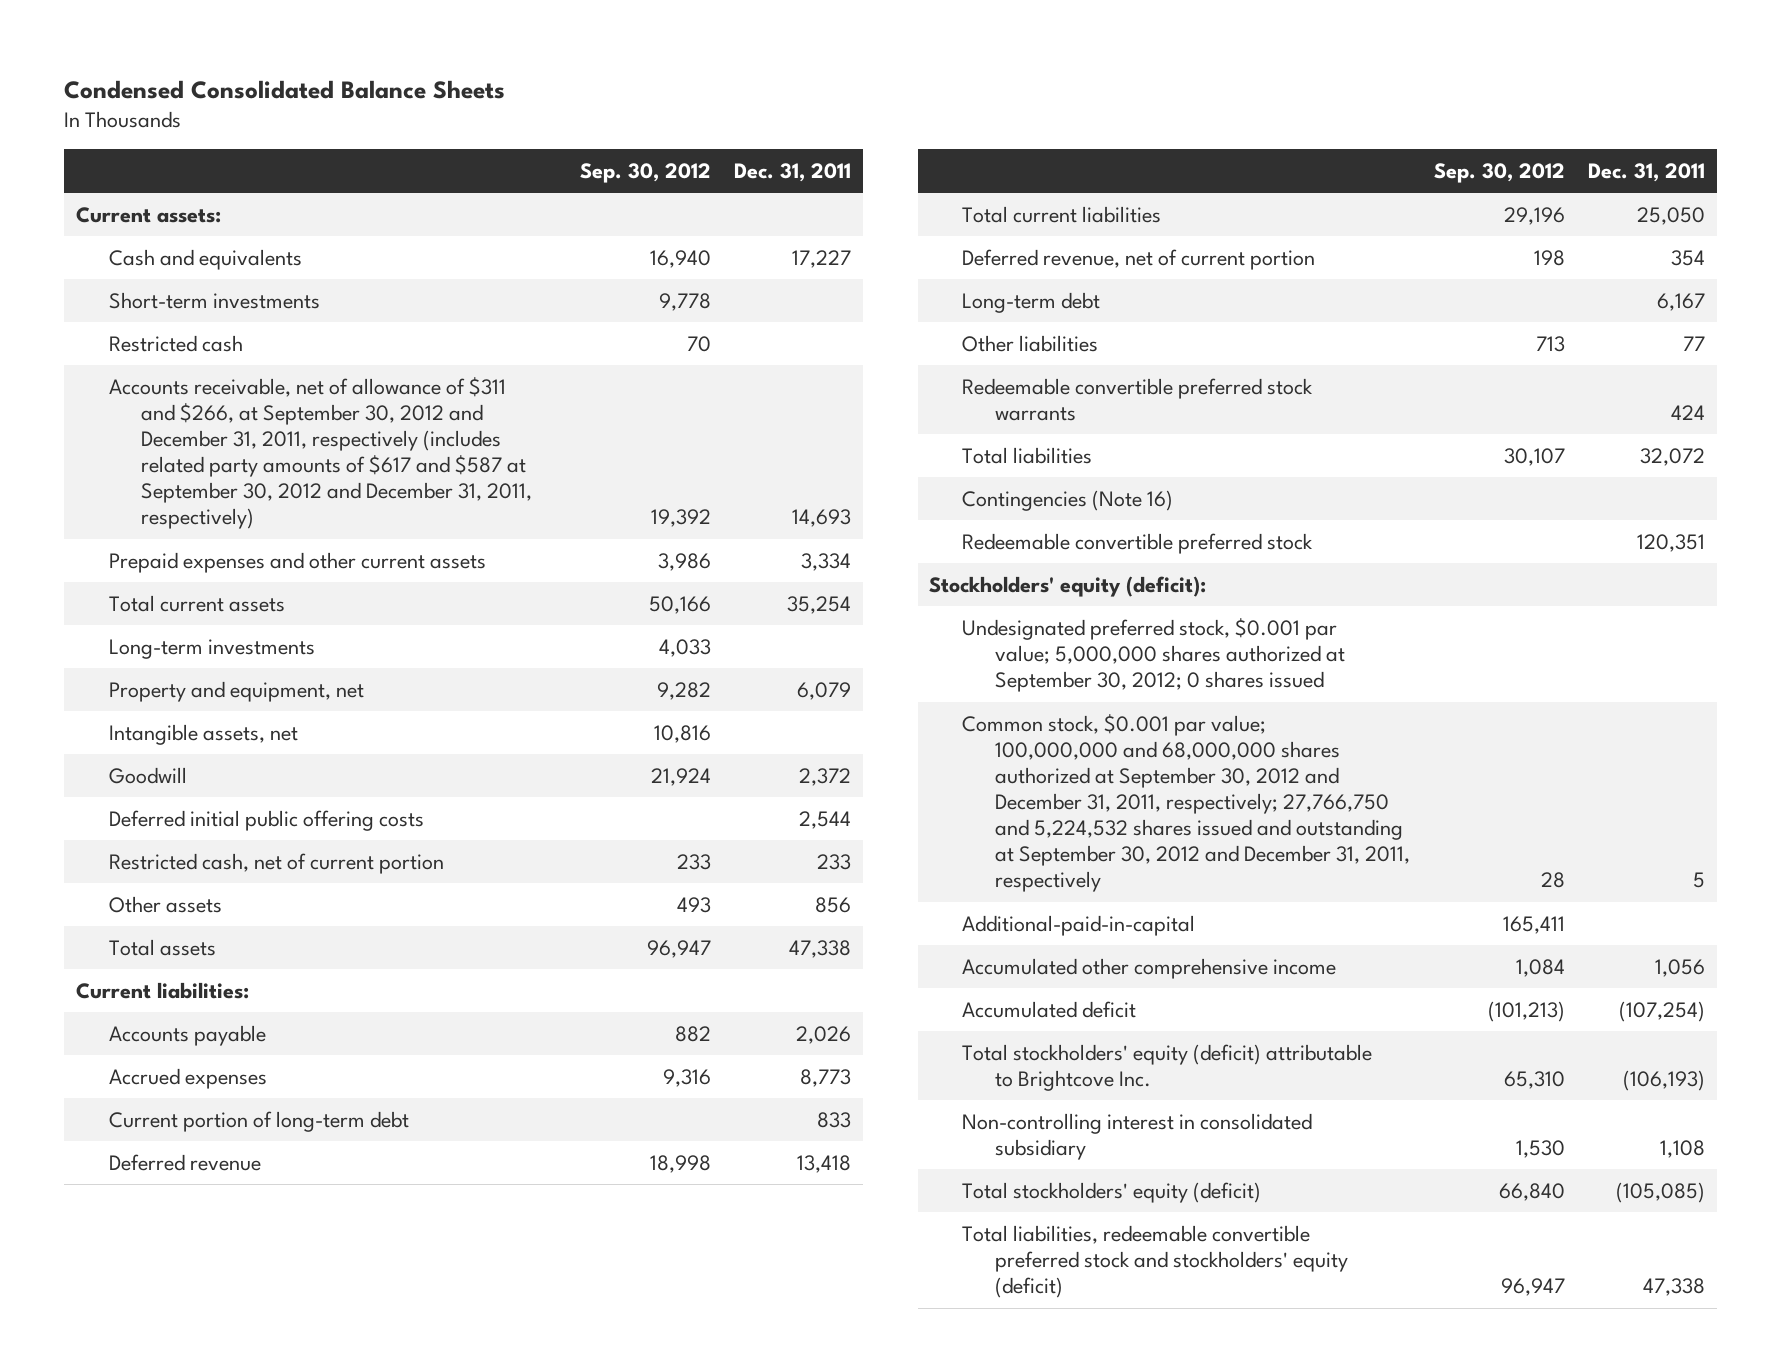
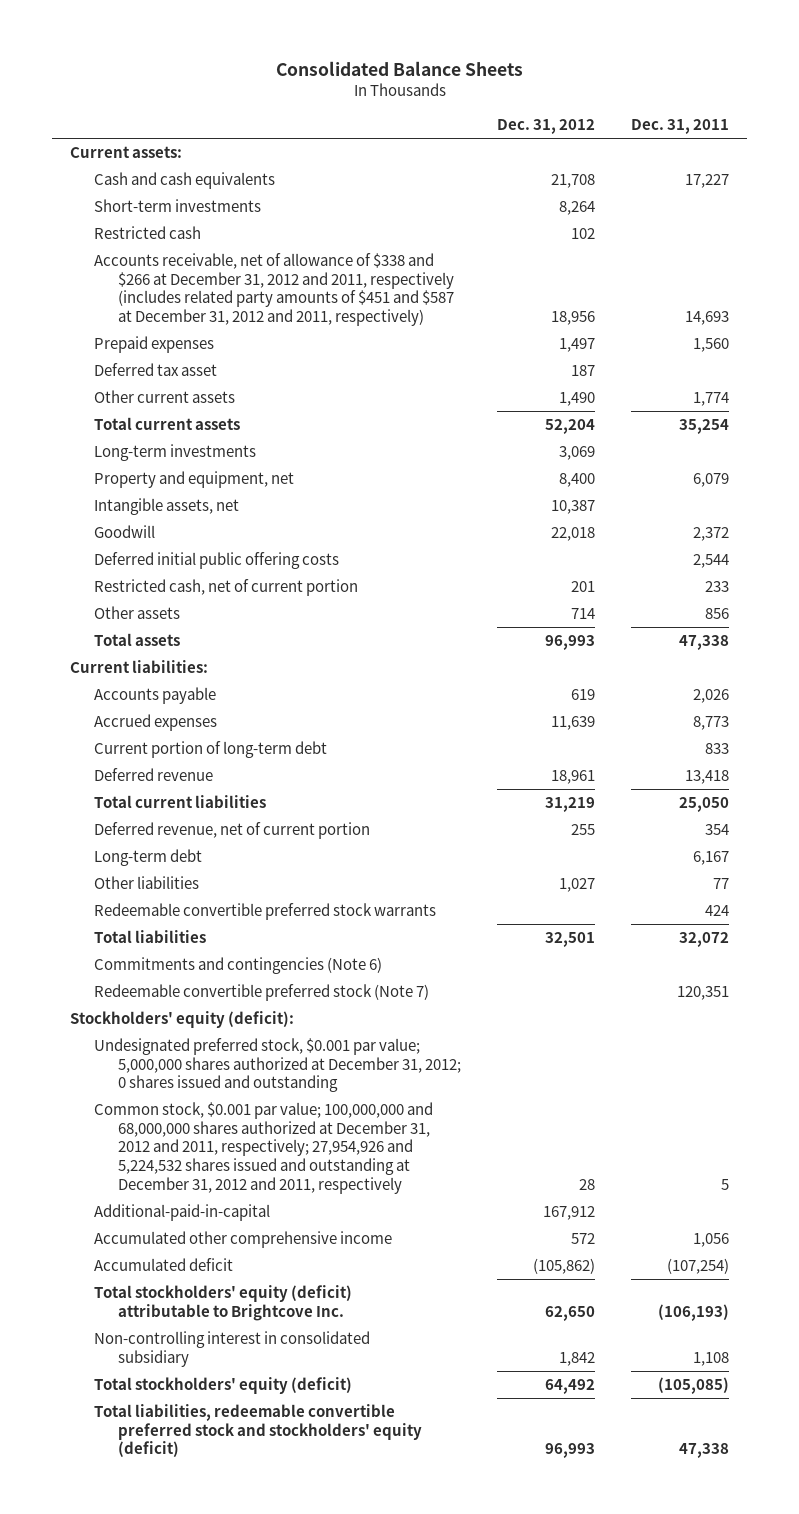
- Condensed Consolidated Balance Sheets
+ Consolidated Balance Sheets
- | Sep. 30, 2012 | Dec. 31, 2011
+ | Dec. 31, 2012 | Dec. 31, 2011
- Cash and equivalents | 16,940 | 17,227
+ Cash and cash equivalents | 21,708 | 17,227
- Accounts receivable, net of allowance of $311 and $266, at September 30, 2012 and December 31, 2011, respectively (includes related party amounts of $617 and $587 at September 30, 2012 and December 31, 2011, respectively) | 19,392 | 14,693
- Prepaid expenses and other current assets | 3,986 | 3,334
+ Accounts receivable, net of allowance of $338 and $266 at December 31, 2012 and 2011, respectively (includes related party amounts of $451 and $587 at December 31, 2012 and 2011, respectively) | 18,956 | 14,693
+ Prepaid expenses | 1,497 | 1,560
+ Deferred tax asset | 187 |
+ Other current assets | 1,490 | 1,774
- Contingencies (Note 16)
- Redeemable convertible preferred stock | | 120,351
+ Commitments and contingencies (Note 6)
+ Redeemable convertible preferred stock (Note 7) | | 120,351
- Undesignated preferred stock, $0.001 par value; 5,000,000 shares authorized at September 30, 2012; 0 shares issued
- Common stock, $0.001 par value; 100,000,000 and 68,000,000 shares authorized at September 30, 2012 and December 31, 2011, respectively; 27,766,750 and 5,224,532 shares issued and outstanding at September 30, 2012 and December 31, 2011, respectively | 28 | 5
+ Undesignated preferred stock, $0.001 par value; 5,000,000 shares authorized at December 31, 2012; 0 shares issued and outstanding
+ Common stock, $0.001 par value; 100,000,000 and 68,000,000 shares authorized at December 31, 2012 and 2011, respectively; 27,954,926 and 5,224,532 shares issued and outstanding at December 31, 2012 and 2011, respectively | 28 | 5

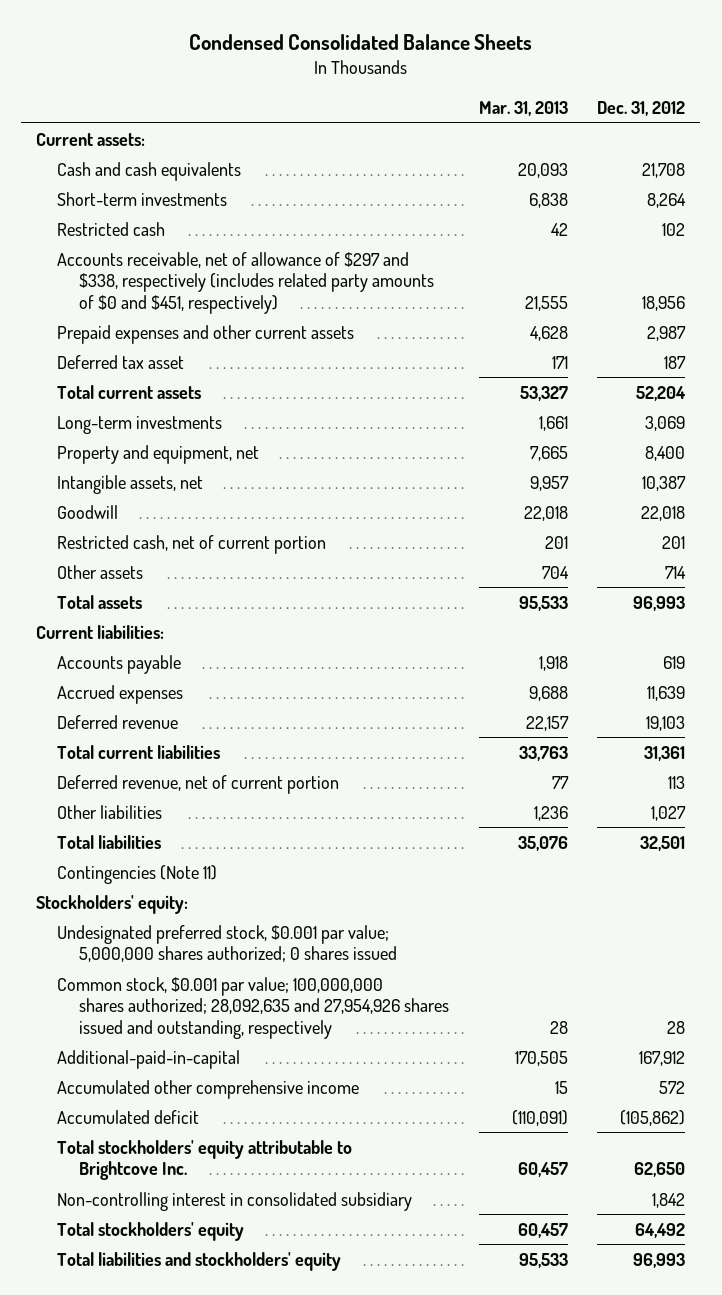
- Consolidated Balance Sheets
+ Condensed Consolidated Balance Sheets
- | Dec. 31, 2012 | Dec. 31, 2011
+ | Mar. 31, 2013 | Dec. 31, 2012
- Accounts receivable, net of allowance of $338 and $266 at December 31, 2012 and 2011, respectively (includes related party amounts of $451 and $587 at December 31, 2012 and 2011, respectively) | 18,956 | 14,693
- Prepaid expenses | 1,497 | 1,560
+ Accounts receivable, net of allowance of $297 and $338, respectively (includes related party amounts of $0 and $451, respectively) | 21,555 | 18,956
+ Prepaid expenses and other current assets | 4,628 | 2,987
- Other current assets | 1,490 | 1,774
- Deferred initial public offering costs | | 2,544
- Current portion of long-term debt | | 833
- Deferred revenue | 18,961 | 13,418
- Total current liabilities | 31,219 | 25,050
- Deferred revenue, net of current portion | 255 | 354
- Long-term debt | | 6,167
+ Deferred revenue | 22,157 | 19,103
+ Total current liabilities | 33,763 | 31,361
+ Deferred revenue, net of current portion | 77 | 113
- Redeemable convertible preferred stock warrants | | 424
- Commitments and contingencies (Note 6)
- Redeemable convertible preferred stock (Note 7) | | 120,351
- Stockholders' equity (deficit):
- Undesignated preferred stock, $0.001 par value; 5,000,000 shares authorized at December 31, 2012; 0 shares issued and outstanding
- Common stock, $0.001 par value; 100,000,000 and 68,000,000 shares authorized at December 31, 2012 and 2011, respectively; 27,954,926 and 5,224,532 shares issued and outstanding at December 31, 2012 and 2011, respectively | 28 | 5
+ Contingencies (Note 11)
+ Stockholders' equity:
+ Undesignated preferred stock, $0.001 par value; 5,000,000 shares authorized; 0 shares issued
+ Common stock, $0.001 par value; 100,000,000 shares authorized; 28,092,635 and 27,954,926 shares issued and outstanding, respectively | 28 | 28
- Total stockholders' equity (deficit) attributable to Brightcove Inc. | 62,650 | (106,193)
+ Total stockholders' equity attributable to Brightcove Inc. | 60,457 | 62,650
- Total stockholders' equity (deficit) | 64,492 | (105,085)
- Total liabilities, redeemable convertible preferred stock and stockholders' equity (deficit) | 96,993 | 47,338
+ Total stockholders' equity | 60,457 | 64,492
+ Total liabilities and stockholders' equity | 95,533 | 96,993

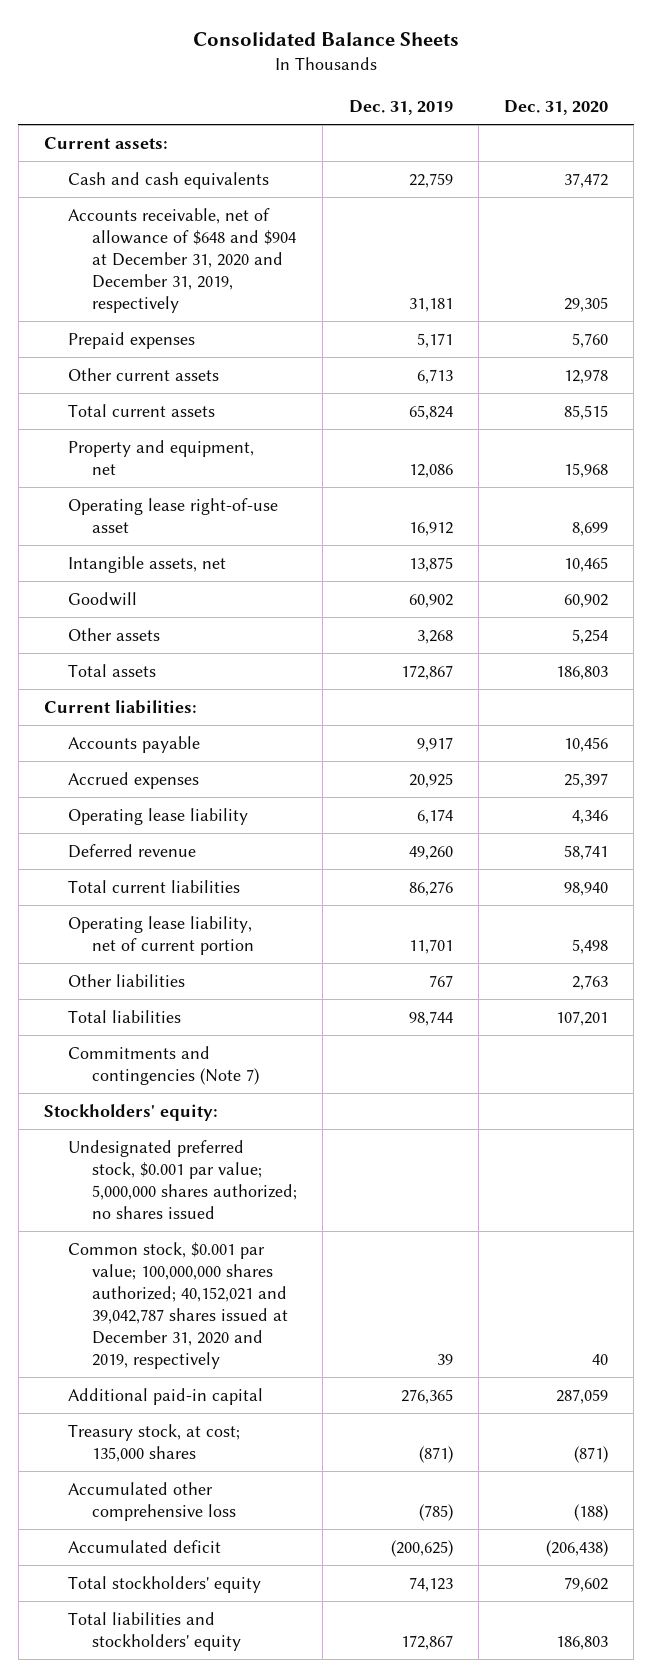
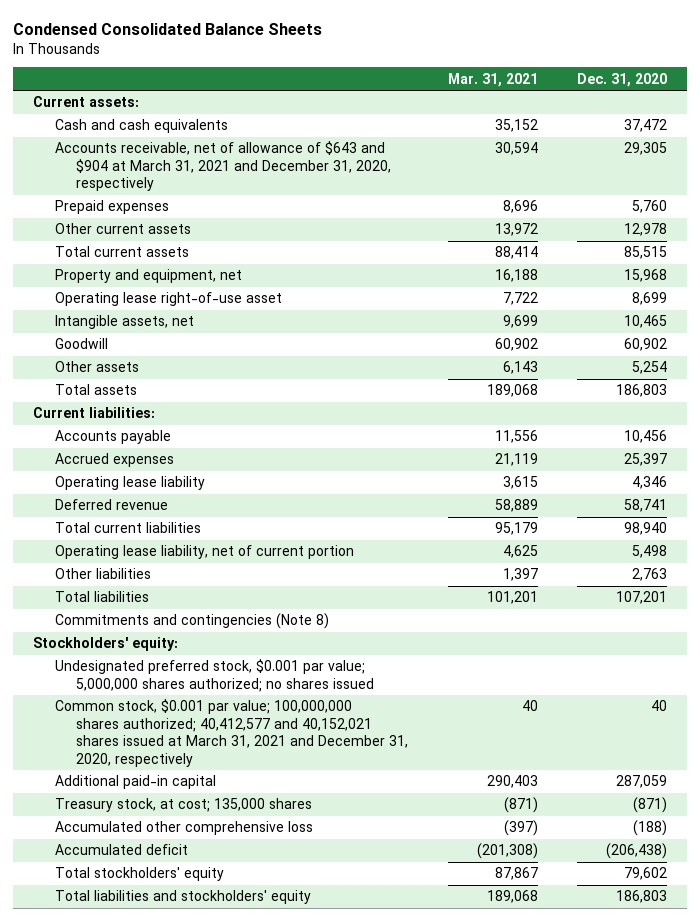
- Consolidated Balance Sheets
+ Condensed Consolidated Balance Sheets
- | Dec. 31, 2019 | Dec. 31, 2020
+ | Mar. 31, 2021 | Dec. 31, 2020
- Accounts receivable, net of allowance of $648 and $904 at December 31, 2020 and December 31, 2019, respectively | 31,181 | 29,305
+ Accounts receivable, net of allowance of $643 and $904 at March 31, 2021 and December 31, 2020, respectively | 30,594 | 29,305
- Commitments and contingencies (Note 7)
+ Commitments and contingencies (Note 8)
- Common stock, $0.001 par value; 100,000,000 shares authorized; 40,152,021 and 39,042,787 shares issued at December 31, 2020 and 2019, respectively | 39 | 40
+ Common stock, $0.001 par value; 100,000,000 shares authorized; 40,412,577 and 40,152,021 shares issued at March 31, 2021 and December 31, 2020, respectively | 40 | 40

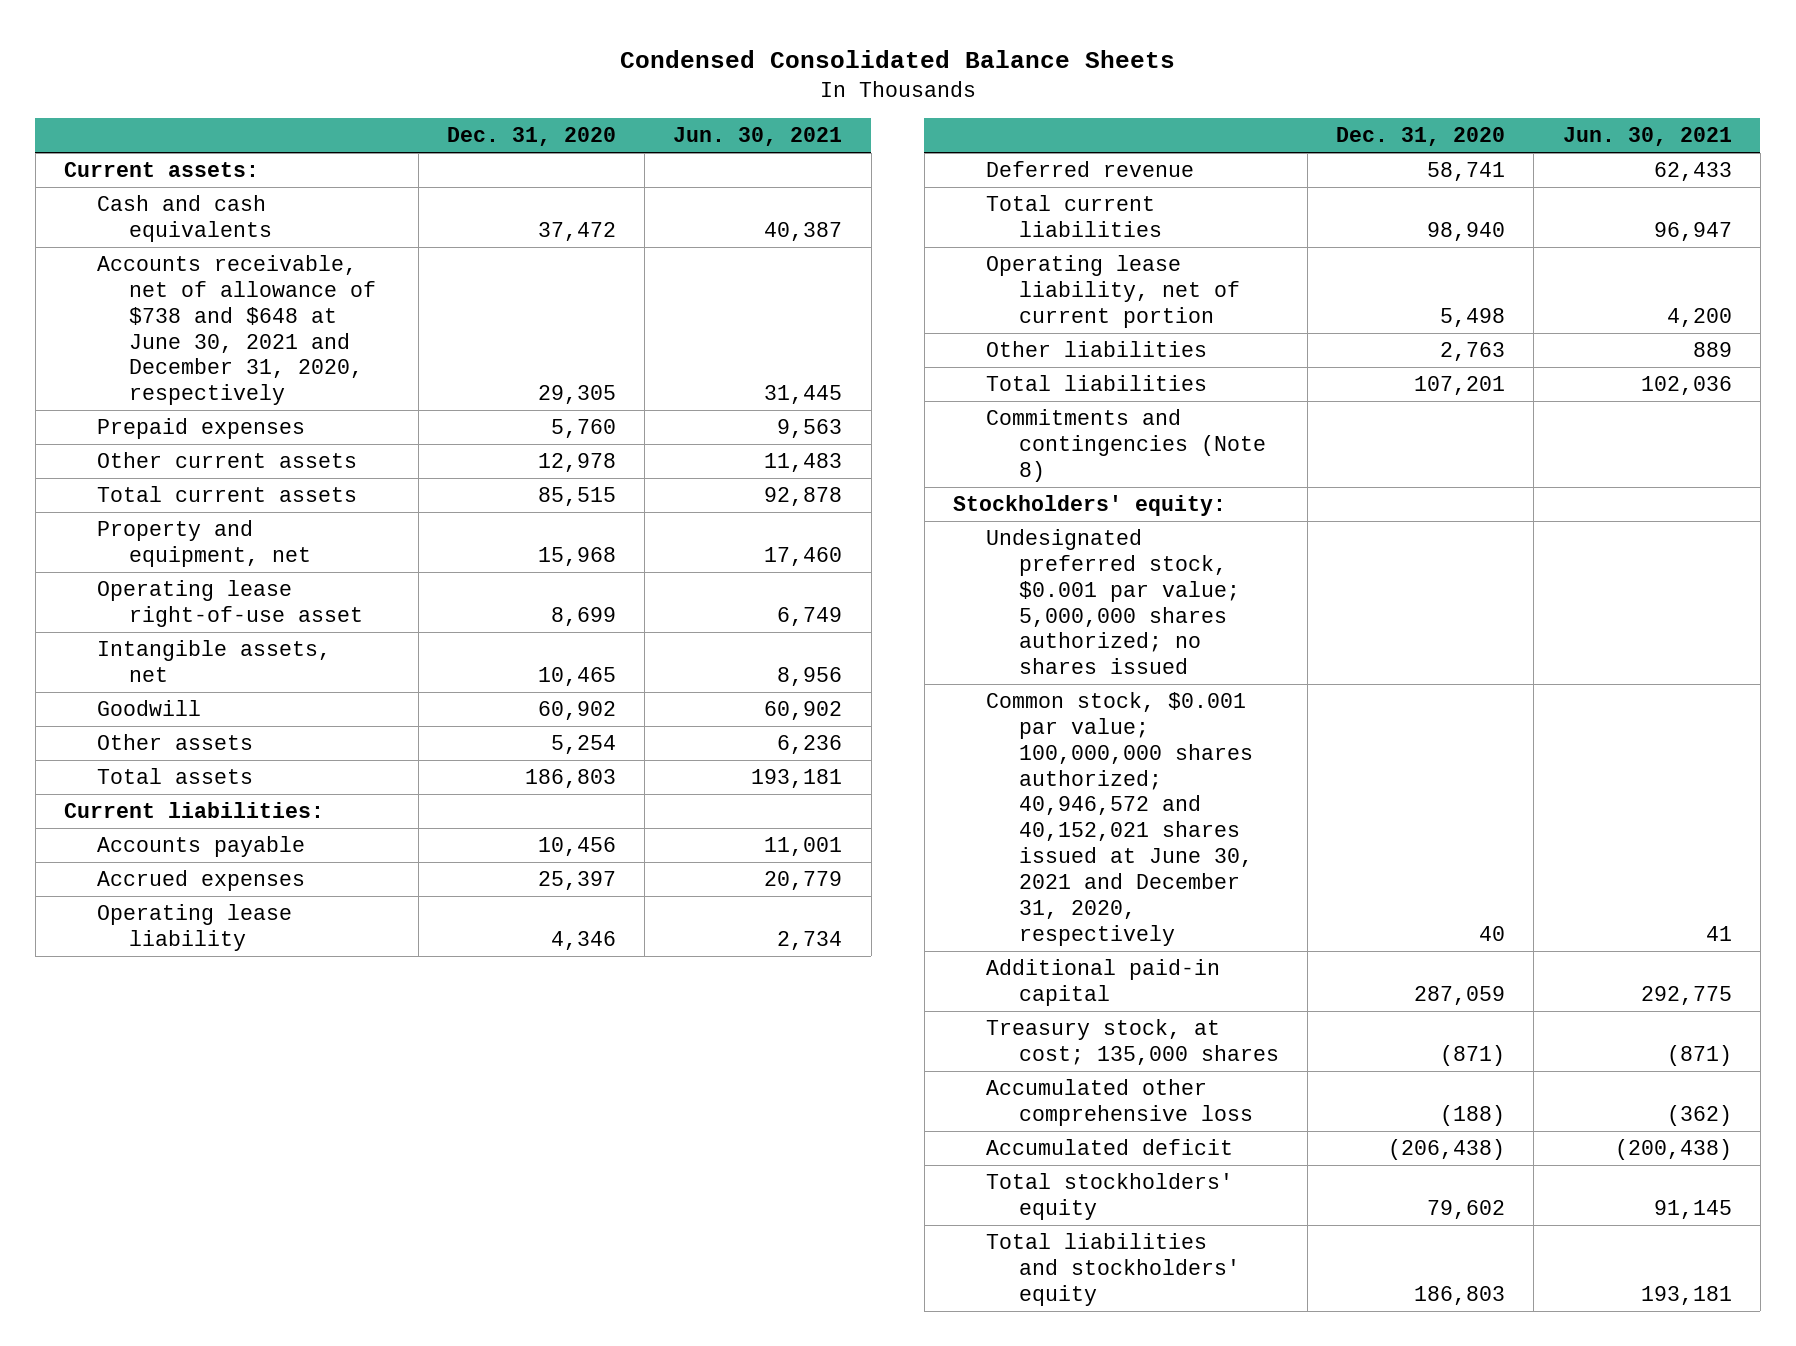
- | Mar. 31, 2021 | Dec. 31, 2020
+ | Dec. 31, 2020 | Jun. 30, 2021
- Accounts receivable, net of allowance of $643 and $904 at March 31, 2021 and December 31, 2020, respectively | 30,594 | 29,305
+ Accounts receivable, net of allowance of $738 and $648 at June 30, 2021 and December 31, 2020, respectively | 29,305 | 31,445
- Common stock, $0.001 par value; 100,000,000 shares authorized; 40,412,577 and 40,152,021 shares issued at March 31, 2021 and December 31, 2020, respectively | 40 | 40
+ Common stock, $0.001 par value; 100,000,000 shares authorized; 40,946,572 and 40,152,021 shares issued at June 30, 2021 and December 31, 2020, respectively | 40 | 41

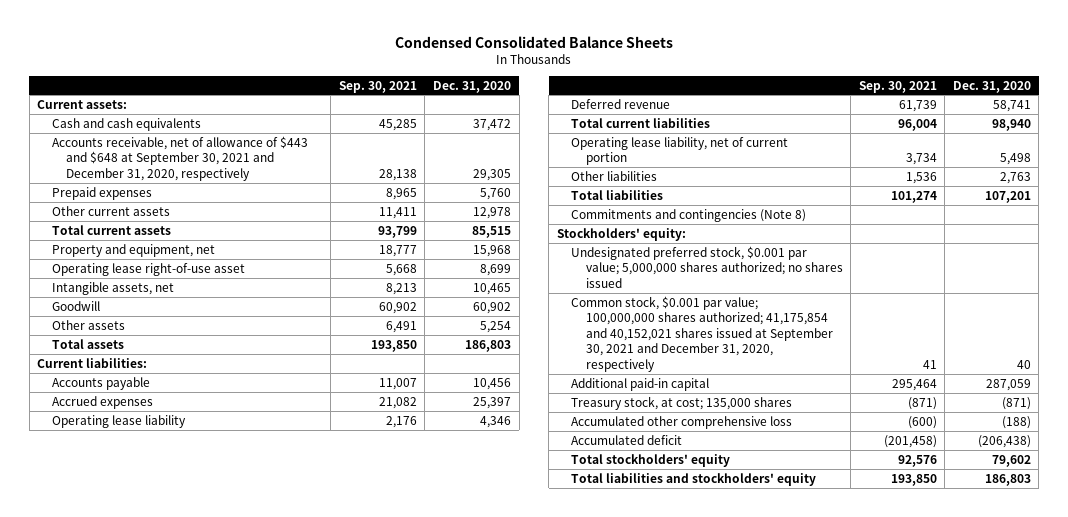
- | Dec. 31, 2020 | Jun. 30, 2021
+ | Sep. 30, 2021 | Dec. 31, 2020
- Accounts receivable, net of allowance of $738 and $648 at June 30, 2021 and December 31, 2020, respectively | 29,305 | 31,445
+ Accounts receivable, net of allowance of $443 and $648 at September 30, 2021 and December 31, 2020, respectively | 28,138 | 29,305
- Common stock, $0.001 par value; 100,000,000 shares authorized; 40,946,572 and 40,152,021 shares issued at June 30, 2021 and December 31, 2020, respectively | 40 | 41
+ Common stock, $0.001 par value; 100,000,000 shares authorized; 41,175,854 and 40,152,021 shares issued at September 30, 2021 and December 31, 2020, respectively | 41 | 40

